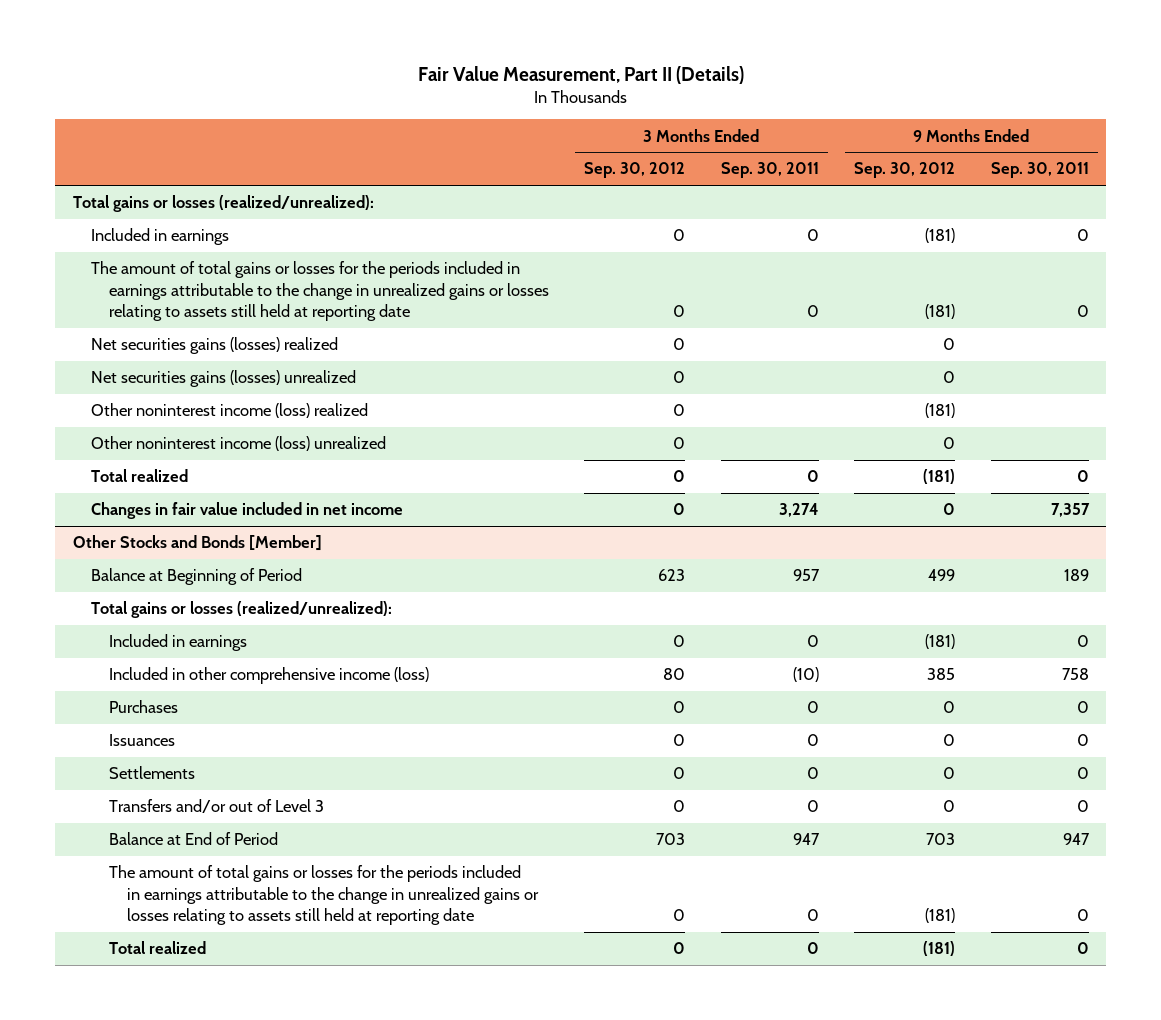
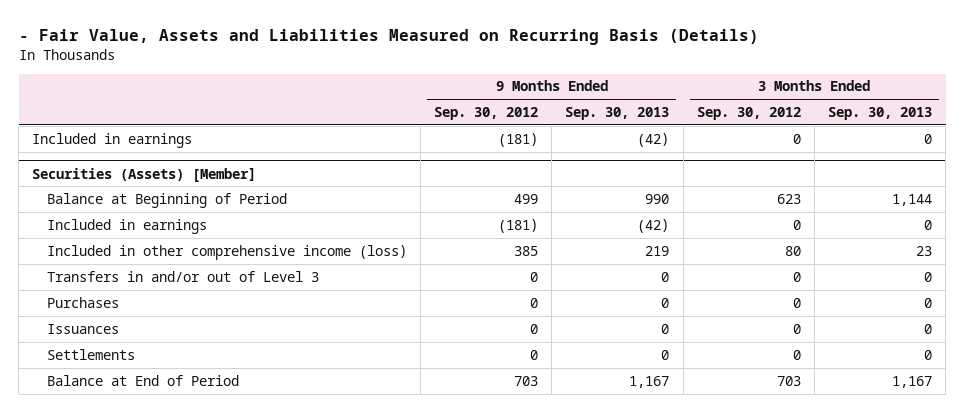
- Fair Value Measurement, Part II (Details)
+ - Fair Value, Assets and Liabilities Measured on Recurring Basis (Details)
- | 3 Months Ended Sep. 30, 2012 | 3 Months Ended Sep. 30, 2011 | 9 Months Ended Sep. 30, 2012 | 9 Months Ended Sep. 30, 2011
+ | 9 Months Ended Sep. 30, 2012 | 9 Months Ended Sep. 30, 2013 | 3 Months Ended Sep. 30, 2012 | 3 Months Ended Sep. 30, 2013
- Total gains or losses (realized/unrealized):
- The amount of total gains or losses for the periods included in earnings attributable to the change in unrealized gains or losses relating to assets still held at reporting date | 0 | 0 | (181) | 0
- Net securities gains (losses) realized | 0 | | 0 |
- Net securities gains (losses) unrealized | 0 | | 0 |
- Other noninterest income (loss) realized | 0 | | (181) |
- Other noninterest income (loss) unrealized | 0 | | 0 |
- Total realized | 0 | 0 | (181) | 0
- Changes in fair value included in net income | 0 | 3,274 | 0 | 7,357
- Other Stocks and Bonds [Member]
+ Securities (Assets) [Member]
- Total gains or losses (realized/unrealized):
+ Transfers in and/or out of Level 3 | 0 | 0 | 0 | 0
- Transfers and/or out of Level 3 | 0 | 0 | 0 | 0
- The amount of total gains or losses for the periods included in earnings attributable to the change in unrealized gains or losses relating to assets still held at reporting date | 0 | 0 | (181) | 0
- Total realized | 0 | 0 | (181) | 0

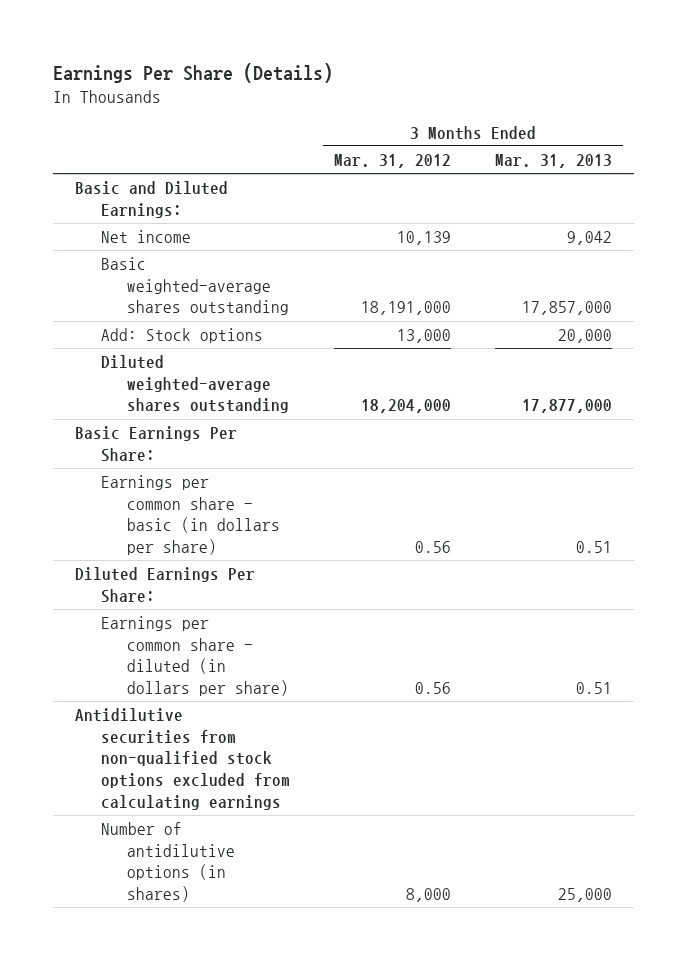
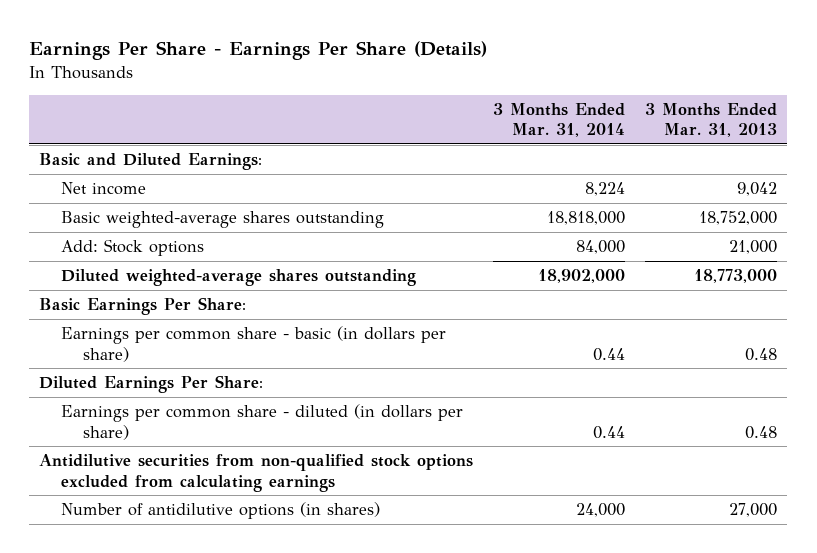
- Earnings Per Share (Details)
+ Earnings Per Share - Earnings Per Share (Details)
- | 3 Months Ended Mar. 31, 2012 | 3 Months Ended Mar. 31, 2013
+ | 3 Months Ended Mar. 31, 2014 | 3 Months Ended Mar. 31, 2013
- Basic weighted-average shares outstanding | 18,191,000 | 17,857,000
- Add: Stock options | 13,000 | 20,000
- Diluted weighted-average shares outstanding | 18,204,000 | 17,877,000
+ Basic weighted-average shares outstanding | 18,818,000 | 18,752,000
+ Add: Stock options | 84,000 | 21,000
+ Diluted weighted-average shares outstanding | 18,902,000 | 18,773,000
- Earnings per common share - basic (in dollars per share) | 0.56 | 0.51
+ Earnings per common share - basic (in dollars per share) | 0.44 | 0.48
- Earnings per common share - diluted (in dollars per share) | 0.56 | 0.51
+ Earnings per common share - diluted (in dollars per share) | 0.44 | 0.48
- Number of antidilutive options (in shares) | 8,000 | 25,000
+ Number of antidilutive options (in shares) | 24,000 | 27,000

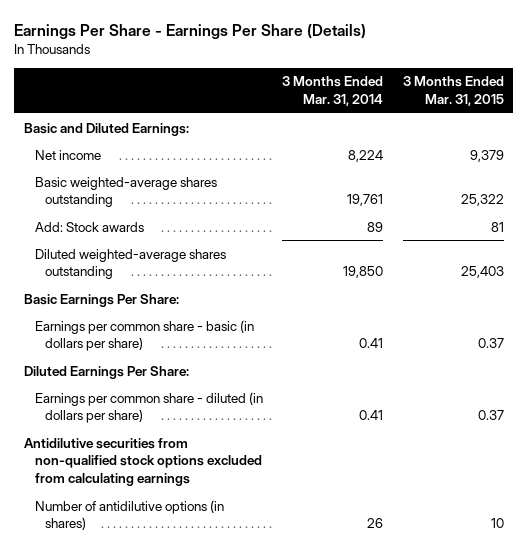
- | 3 Months Ended Mar. 31, 2014 | 3 Months Ended Mar. 31, 2013
+ | 3 Months Ended Mar. 31, 2014 | 3 Months Ended Mar. 31, 2015
- Basic weighted-average shares outstanding | 18,818,000 | 18,752,000
- Add: Stock options | 84,000 | 21,000
- Diluted weighted-average shares outstanding | 18,902,000 | 18,773,000
+ Basic weighted-average shares outstanding | 19,761 | 25,322
+ Add: Stock awards | 89 | 81
+ Diluted weighted-average shares outstanding | 19,850 | 25,403
- Earnings per common share - basic (in dollars per share) | 0.44 | 0.48
+ Earnings per common share - basic (in dollars per share) | 0.41 | 0.37
- Earnings per common share - diluted (in dollars per share) | 0.44 | 0.48
+ Earnings per common share - diluted (in dollars per share) | 0.41 | 0.37
- Number of antidilutive options (in shares) | 24,000 | 27,000
+ Number of antidilutive options (in shares) | 26 | 10

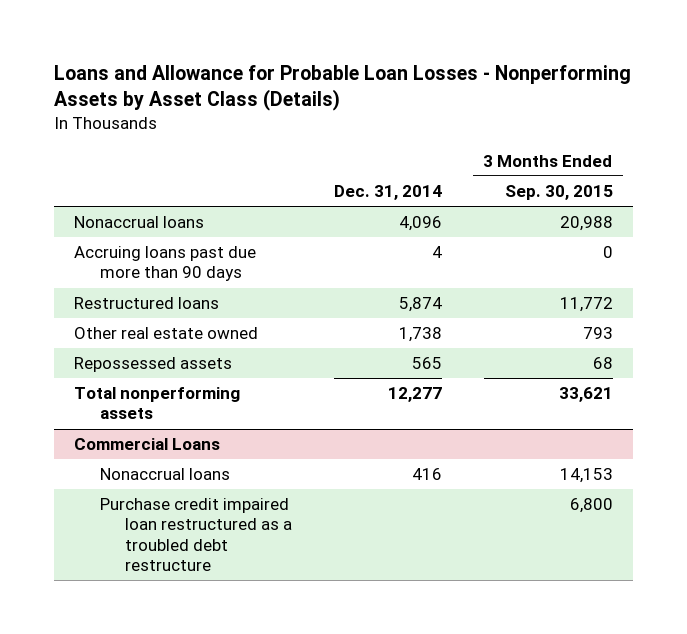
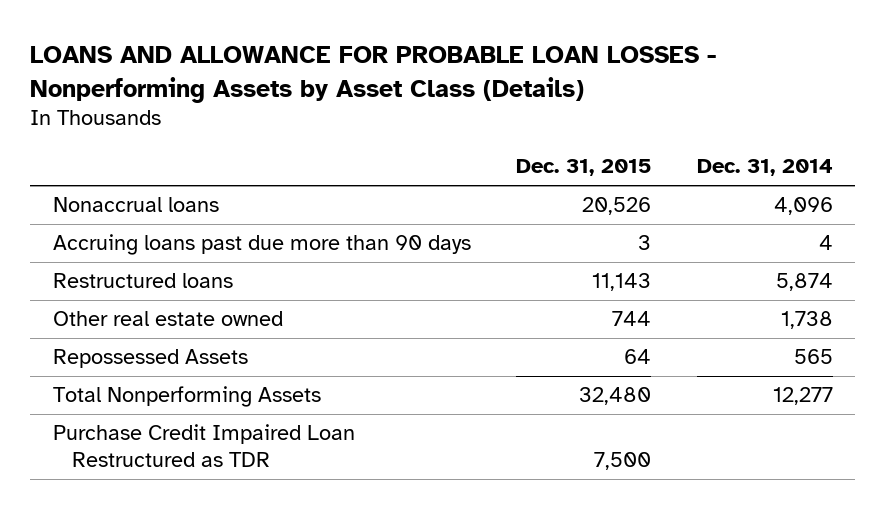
- Loans and Allowance for Probable Loan Losses - Nonperforming Assets by Asset Class (Details)
+ LOANS AND ALLOWANCE FOR PROBABLE LOAN LOSSES - Nonperforming Assets by Asset Class (Details)
- | Dec. 31, 2014 | 3 Months Ended Sep. 30, 2015
+ | Dec. 31, 2015 | Dec. 31, 2014
- Repossessed assets | 565 | 68
- Total nonperforming assets | 12,277 | 33,621
- Commercial Loans
- Nonaccrual loans | 416 | 14,153
- Purchase credit impaired loan restructured as a troubled debt restructure | | 6,800
+ Repossessed Assets | 64 | 565
+ Total Nonperforming Assets | 32,480 | 12,277
+ Purchase Credit Impaired Loan Restructured as TDR | 7,500 |

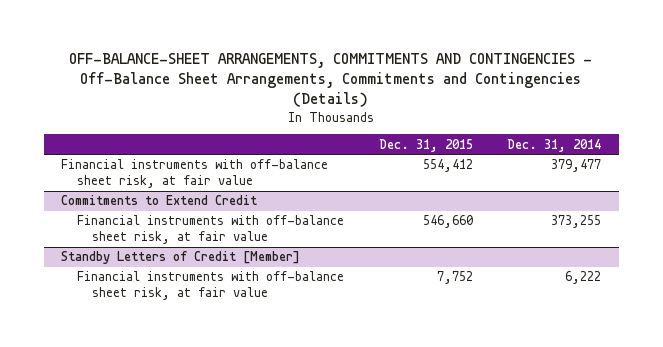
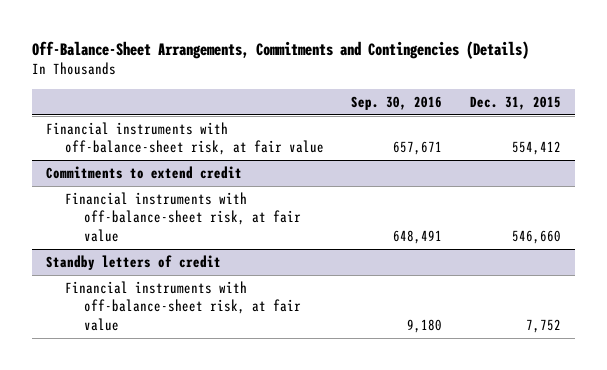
- OFF-BALANCE-SHEET ARRANGEMENTS, COMMITMENTS AND CONTINGENCIES - Off-Balance Sheet Arrangements, Commitments and Contingencies (Details)
+ Off-Balance-Sheet Arrangements, Commitments and Contingencies (Details)
- | Dec. 31, 2015 | Dec. 31, 2014
+ | Sep. 30, 2016 | Dec. 31, 2015
- Financial instruments with off-balance sheet risk, at fair value | 554,412 | 379,477
- Commitments to Extend Credit
- Financial instruments with off-balance sheet risk, at fair value | 546,660 | 373,255
- Standby Letters of Credit [Member]
- Financial instruments with off-balance sheet risk, at fair value | 7,752 | 6,222
+ Financial instruments with off-balance-sheet risk, at fair value | 657,671 | 554,412
+ Commitments to extend credit
+ Financial instruments with off-balance-sheet risk, at fair value | 648,491 | 546,660
+ Standby letters of credit
+ Financial instruments with off-balance-sheet risk, at fair value | 9,180 | 7,752

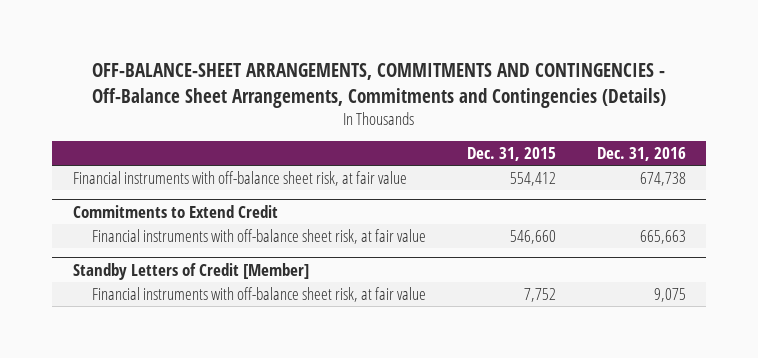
- Off-Balance-Sheet Arrangements, Commitments and Contingencies (Details)
+ OFF-BALANCE-SHEET ARRANGEMENTS, COMMITMENTS AND CONTINGENCIES - Off-Balance Sheet Arrangements, Commitments and Contingencies (Details)
- | Sep. 30, 2016 | Dec. 31, 2015
+ | Dec. 31, 2015 | Dec. 31, 2016
- Financial instruments with off-balance-sheet risk, at fair value | 657,671 | 554,412
- Commitments to extend credit
- Financial instruments with off-balance-sheet risk, at fair value | 648,491 | 546,660
- Standby letters of credit
- Financial instruments with off-balance-sheet risk, at fair value | 9,180 | 7,752
+ Financial instruments with off-balance sheet risk, at fair value | 554,412 | 674,738
+ Commitments to Extend Credit
+ Financial instruments with off-balance sheet risk, at fair value | 546,660 | 665,663
+ Standby Letters of Credit [Member]
+ Financial instruments with off-balance sheet risk, at fair value | 7,752 | 9,075

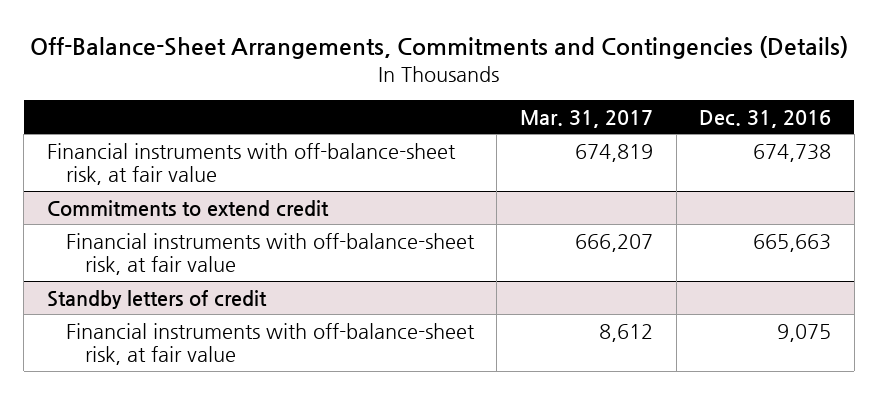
- OFF-BALANCE-SHEET ARRANGEMENTS, COMMITMENTS AND CONTINGENCIES - Off-Balance Sheet Arrangements, Commitments and Contingencies (Details)
+ Off-Balance-Sheet Arrangements, Commitments and Contingencies (Details)
- | Dec. 31, 2015 | Dec. 31, 2016
+ | Mar. 31, 2017 | Dec. 31, 2016
- Financial instruments with off-balance sheet risk, at fair value | 554,412 | 674,738
- Commitments to Extend Credit
- Financial instruments with off-balance sheet risk, at fair value | 546,660 | 665,663
- Standby Letters of Credit [Member]
- Financial instruments with off-balance sheet risk, at fair value | 7,752 | 9,075
+ Financial instruments with off-balance-sheet risk, at fair value | 674,819 | 674,738
+ Commitments to extend credit
+ Financial instruments with off-balance-sheet risk, at fair value | 666,207 | 665,663
+ Standby letters of credit
+ Financial instruments with off-balance-sheet risk, at fair value | 8,612 | 9,075

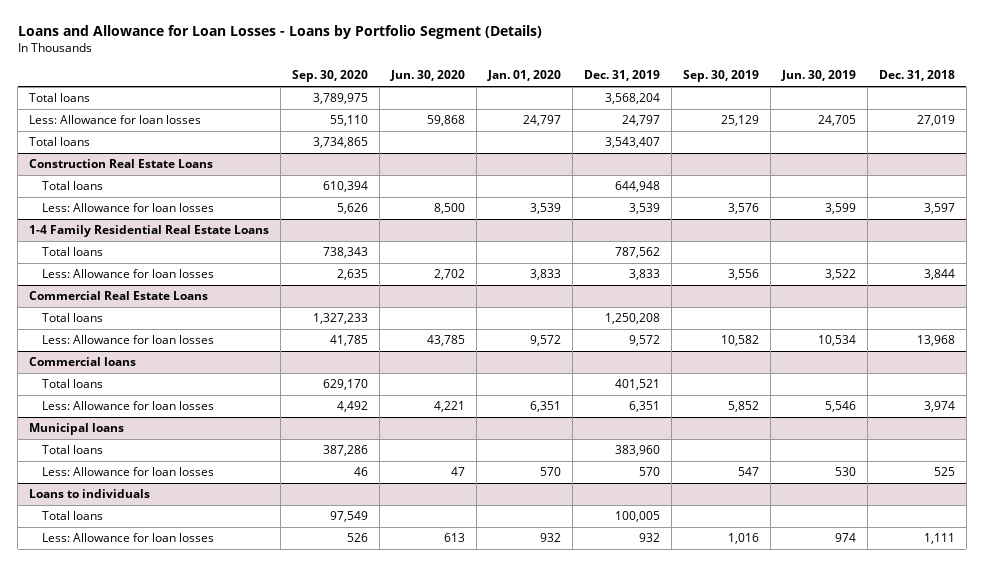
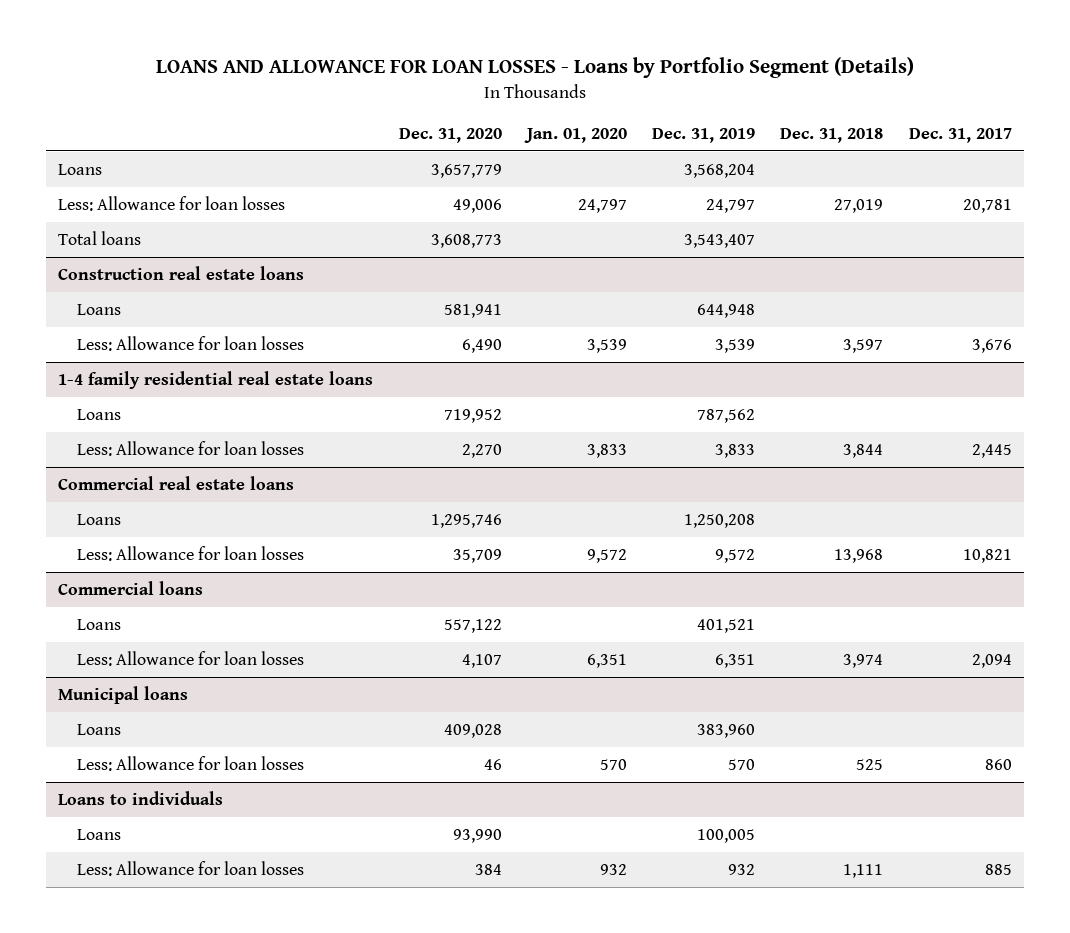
- Loans and Allowance for Loan Losses - Loans by Portfolio Segment (Details)
+ LOANS AND ALLOWANCE FOR LOAN LOSSES - Loans by Portfolio Segment (Details)
- | Sep. 30, 2020 | Jun. 30, 2020 | Jan. 01, 2020 | Dec. 31, 2019 | Sep. 30, 2019 | Jun. 30, 2019 | Dec. 31, 2018
+ | Dec. 31, 2020 | Jan. 01, 2020 | Dec. 31, 2019 | Dec. 31, 2018 | Dec. 31, 2017
- Total loans | 3,789,975 | | | 3,568,204 | | |
+ Loans | 3,657,779 | | 3,568,204 | |
- Construction Real Estate Loans
- Total loans | 610,394 | | | 644,948 | | |
+ Construction real estate loans
+ Loans | 581,941 | | 644,948 | |
- 1-4 Family Residential Real Estate Loans
- Total loans | 738,343 | | | 787,562 | | |
+ 1-4 family residential real estate loans
+ Loans | 719,952 | | 787,562 | |
- Commercial Real Estate Loans
- Total loans | 1,327,233 | | | 1,250,208 | | |
+ Commercial real estate loans
+ Loans | 1,295,746 | | 1,250,208 | |
@ Commercial loans
- Total loans | 629,170 | | | 401,521 | | |
+ Loans | 557,122 | | 401,521 | |
@ Municipal loans
- Total loans | 387,286 | | | 383,960 | | |
+ Loans | 409,028 | | 383,960 | |
@ Loans to individuals
- Total loans | 97,549 | | | 100,005 | | |
+ Loans | 93,990 | | 100,005 | |

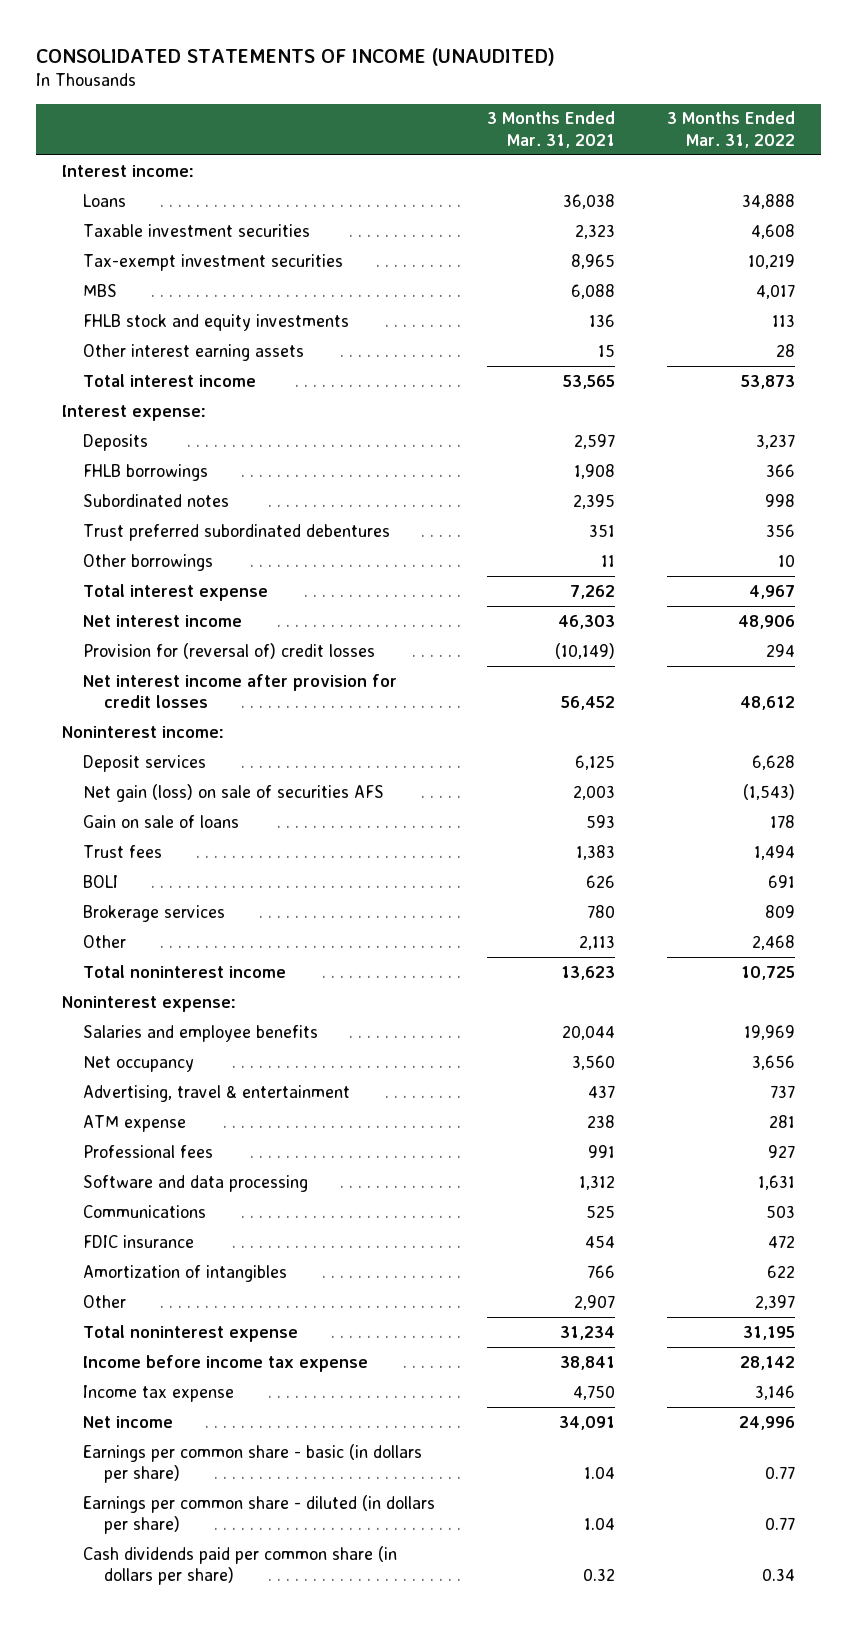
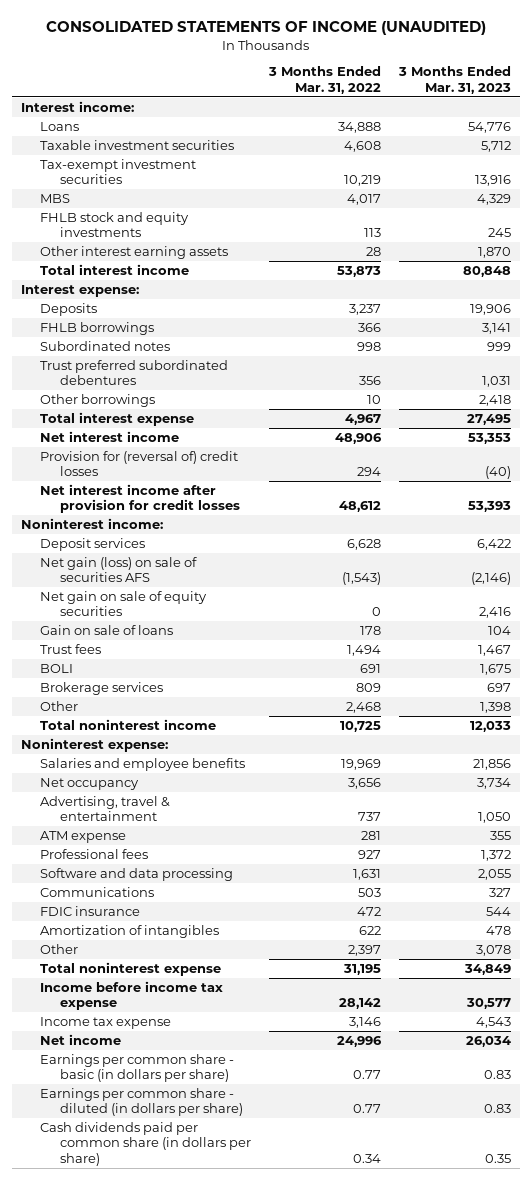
- | 3 Months Ended Mar. 31, 2021 | 3 Months Ended Mar. 31, 2022
+ | 3 Months Ended Mar. 31, 2022 | 3 Months Ended Mar. 31, 2023
+ Net gain on sale of equity securities | 0 | 2,416

